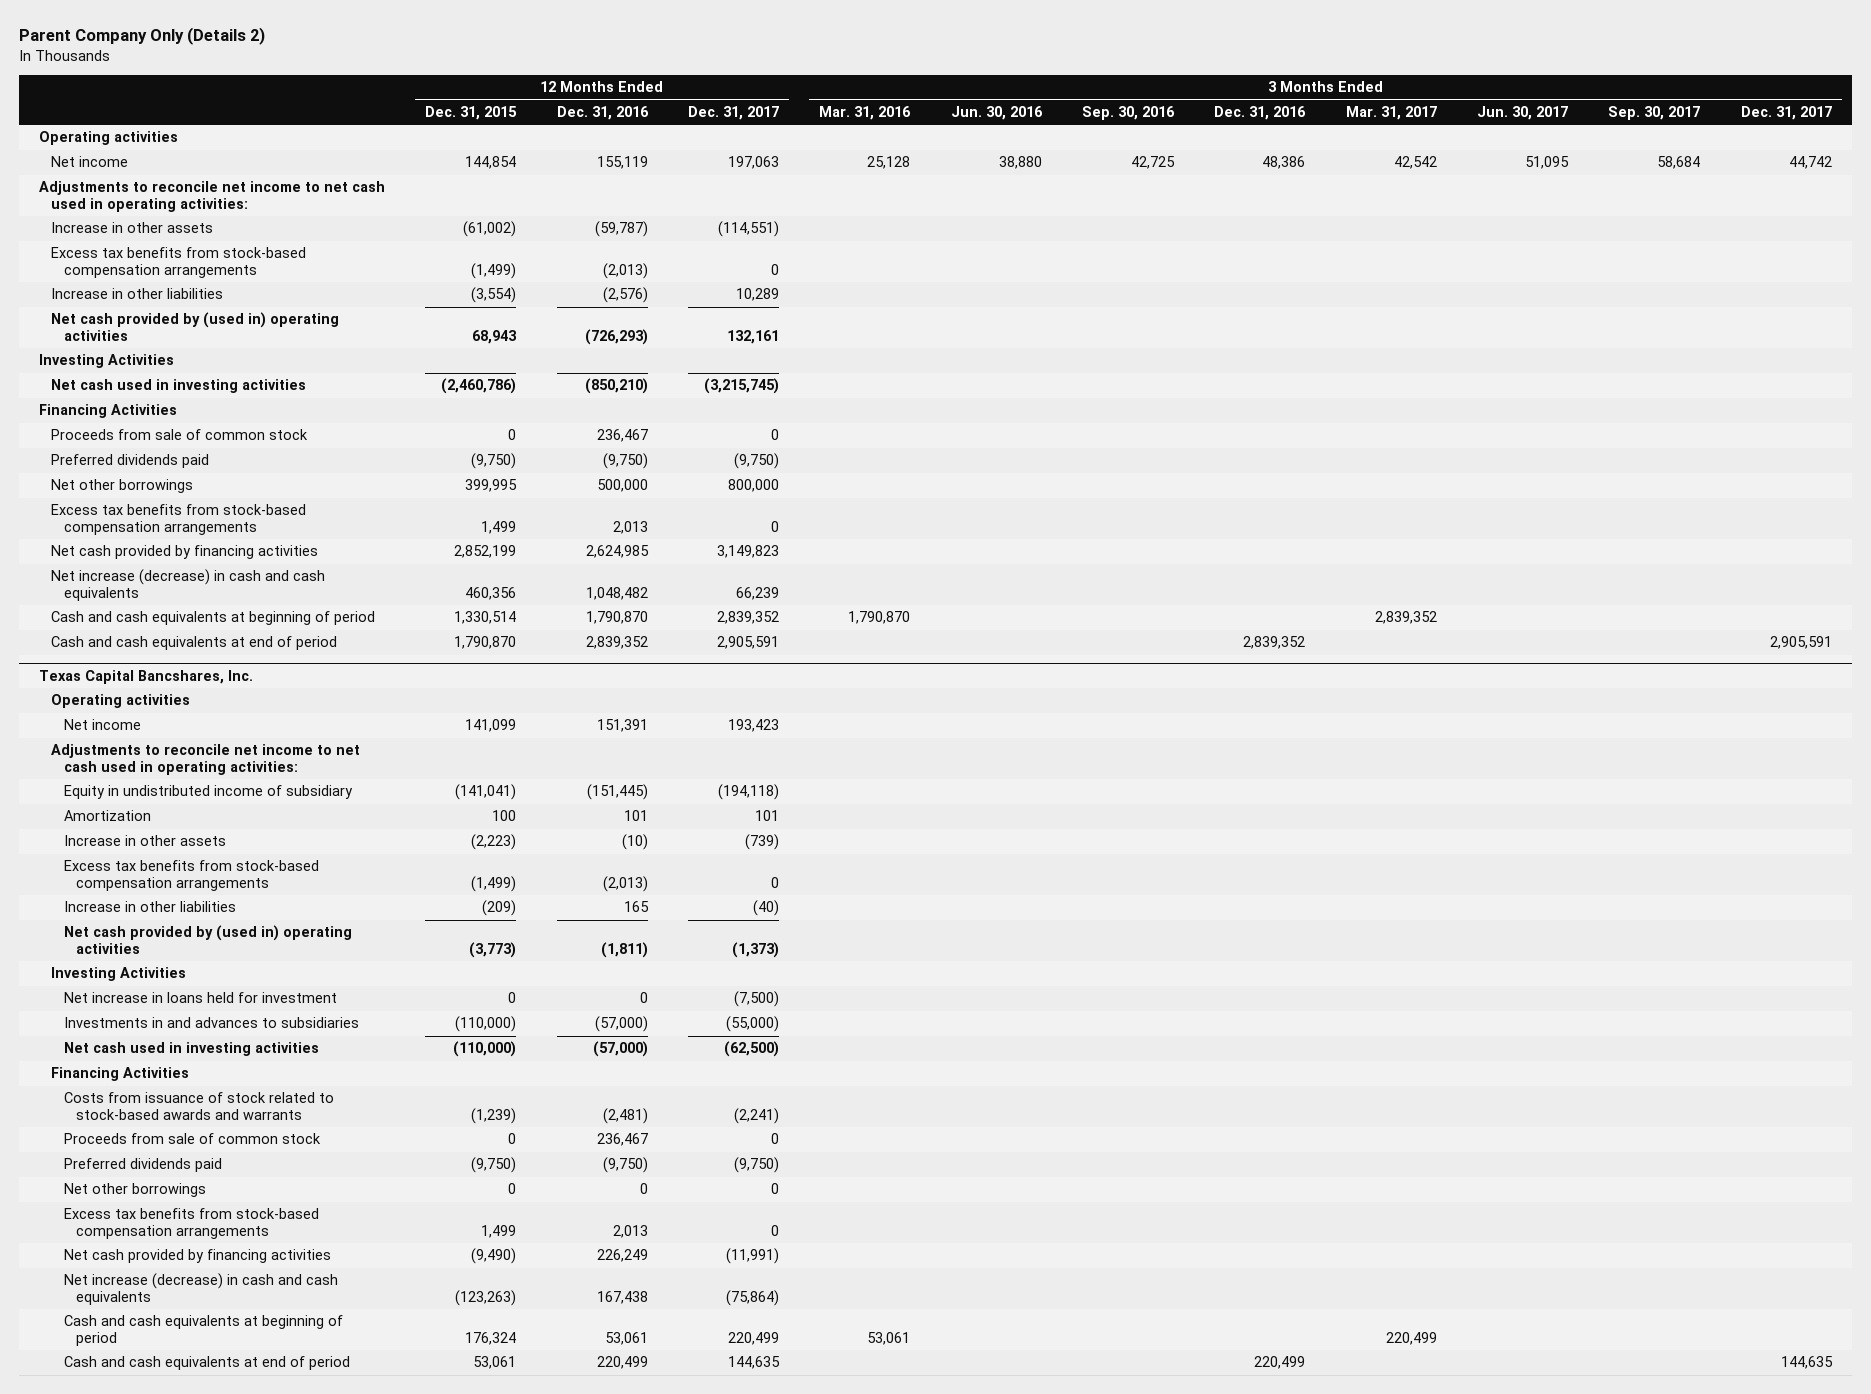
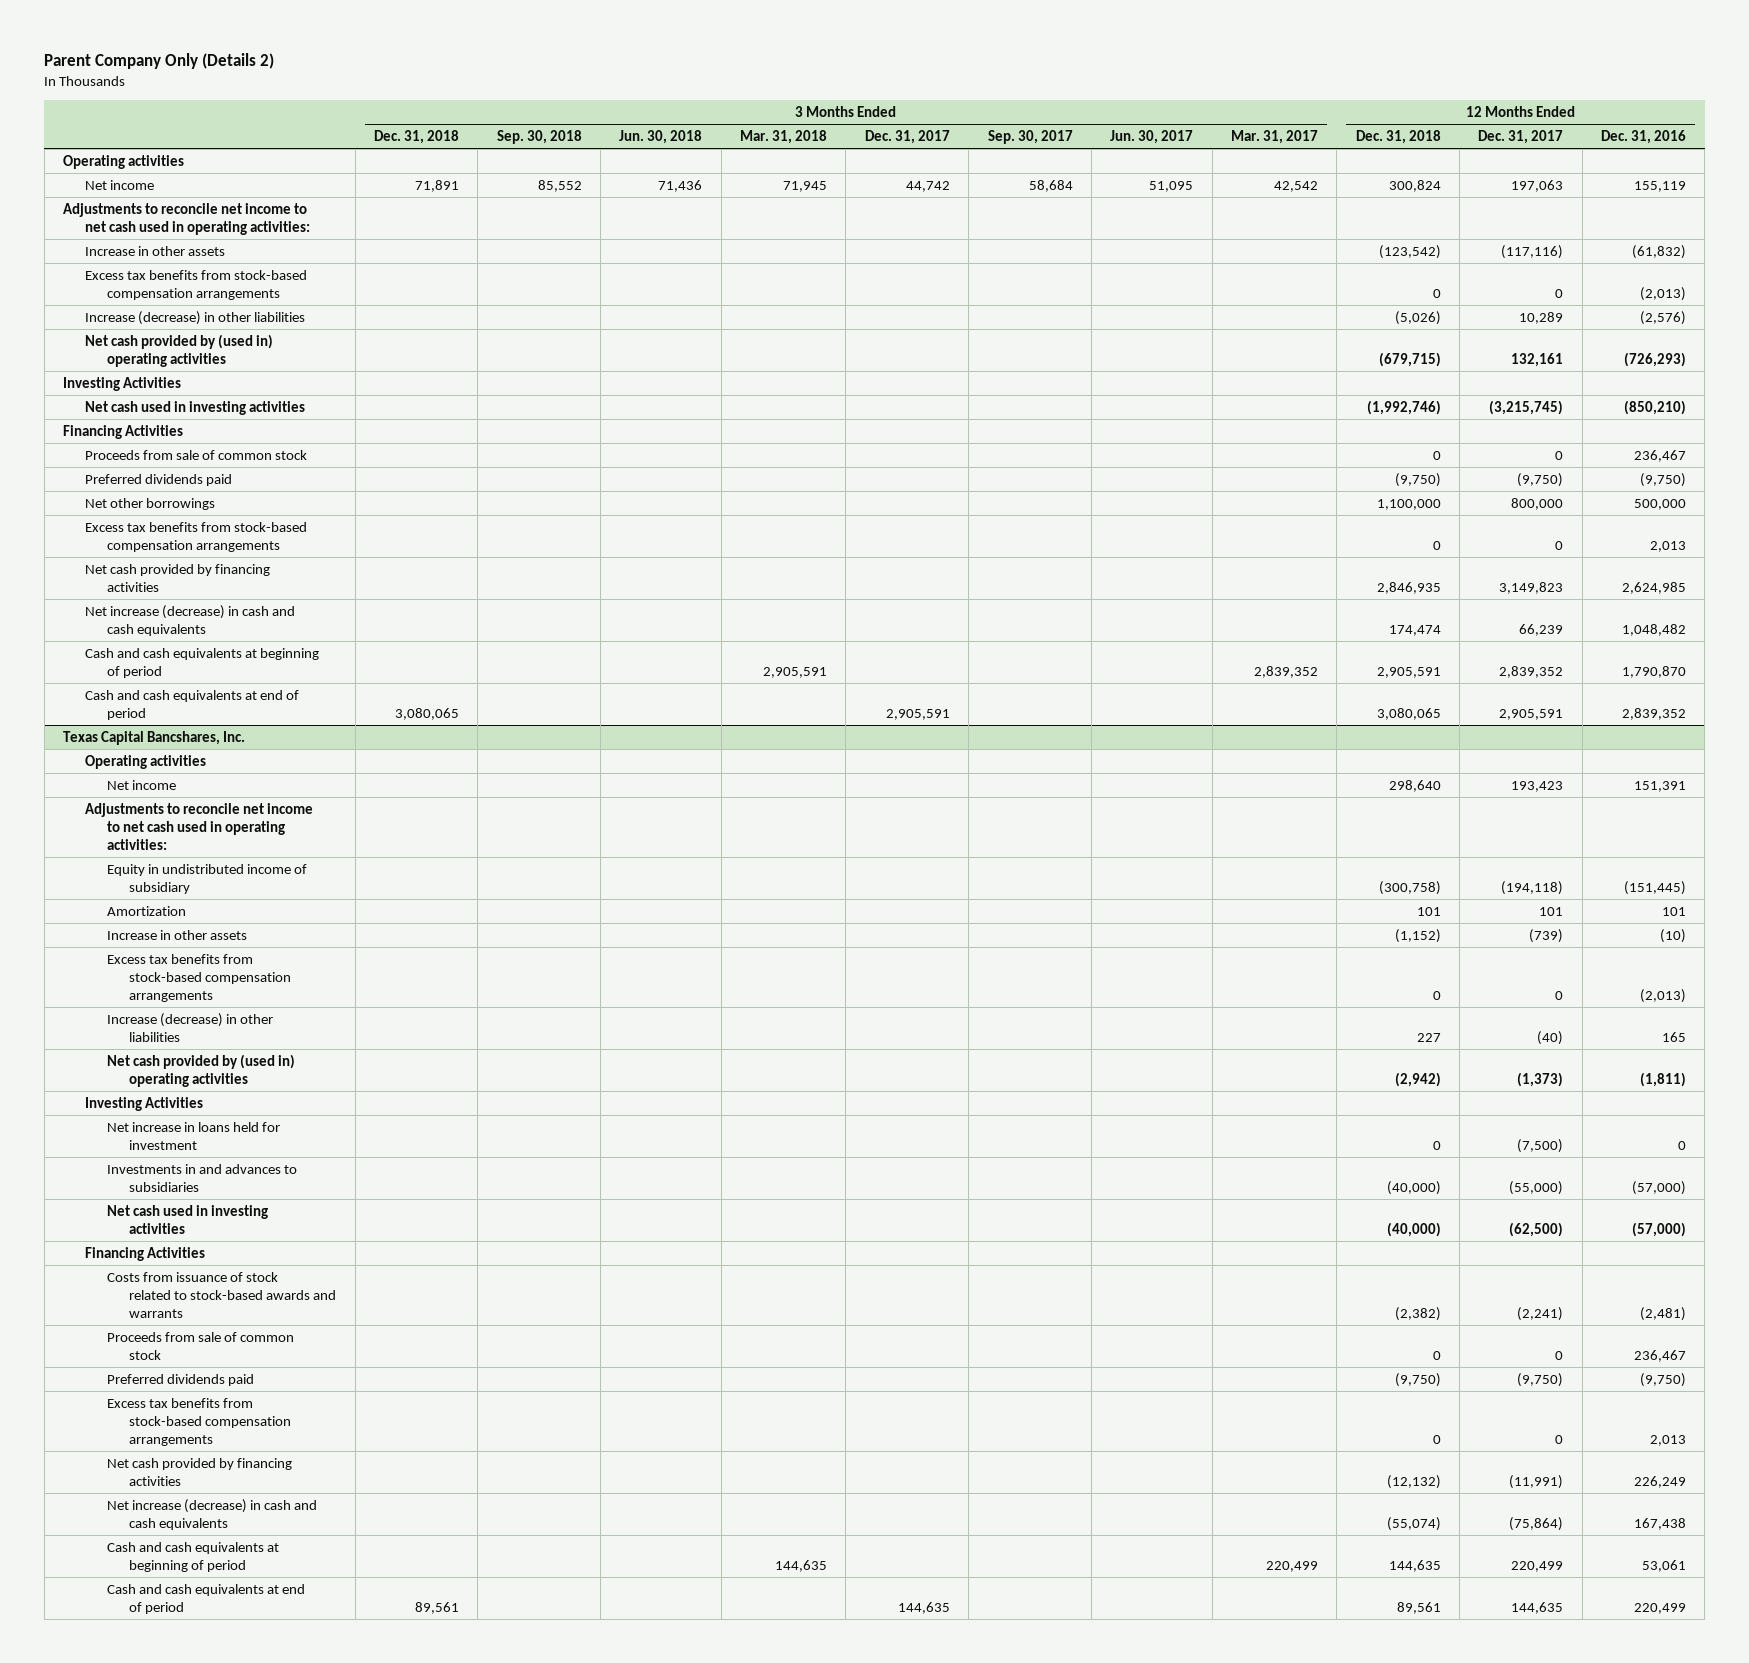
- | 12 Months Ended Dec. 31, 2015 | 12 Months Ended Dec. 31, 2016 | 12 Months Ended Dec. 31, 2017 | 3 Months Ended Mar. 31, 2016 | 3 Months Ended Jun. 30, 2016 | 3 Months Ended Sep. 30, 2016 | 3 Months Ended Dec. 31, 2016 | 3 Months Ended Mar. 31, 2017 | 3 Months Ended Jun. 30, 2017 | 3 Months Ended Sep. 30, 2017 | 3 Months Ended Dec. 31, 2017
+ | 3 Months Ended Dec. 31, 2018 | 3 Months Ended Sep. 30, 2018 | 3 Months Ended Jun. 30, 2018 | 3 Months Ended Mar. 31, 2018 | 3 Months Ended Dec. 31, 2017 | 3 Months Ended Sep. 30, 2017 | 3 Months Ended Jun. 30, 2017 | 3 Months Ended Mar. 31, 2017 | 12 Months Ended Dec. 31, 2018 | 12 Months Ended Dec. 31, 2017 | 12 Months Ended Dec. 31, 2016
- Increase in other assets | (61,002) | (59,787) | (114,551) | | | | | | | |
+ Increase in other assets | | | | | | | | | (123,542) | (117,116) | (61,832)
- Increase in other liabilities | (3,554) | (2,576) | 10,289 | | | | | | | |
+ Increase (decrease) in other liabilities | | | | | | | | | (5,026) | 10,289 | (2,576)
@ Texas Capital Bancshares, Inc.
- Increase in other liabilities | (209) | 165 | (40) | | | | | | | |
+ Increase (decrease) in other liabilities | | | | | | | | | 227 | (40) | 165
- Net other borrowings | 0 | 0 | 0 | | | | | | | |

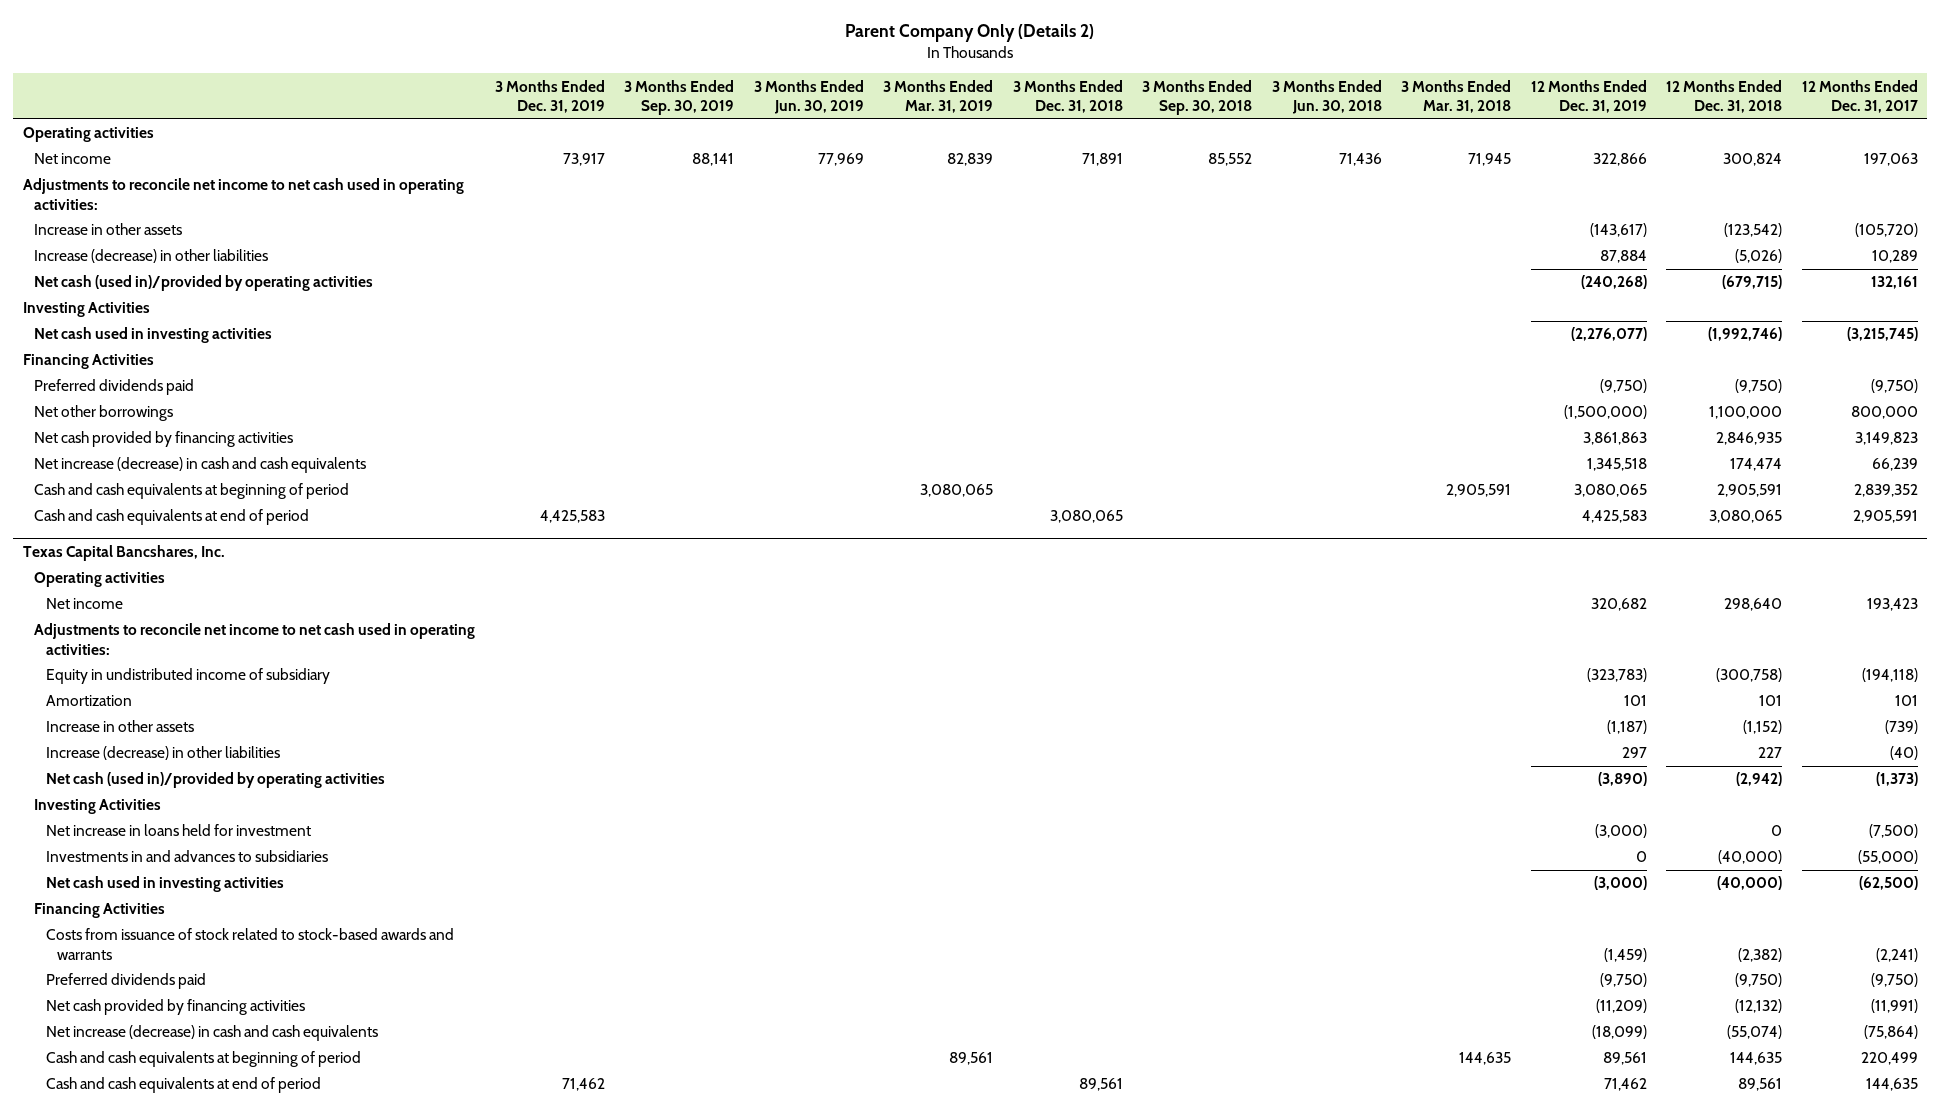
- | 3 Months Ended Dec. 31, 2018 | 3 Months Ended Sep. 30, 2018 | 3 Months Ended Jun. 30, 2018 | 3 Months Ended Mar. 31, 2018 | 3 Months Ended Dec. 31, 2017 | 3 Months Ended Sep. 30, 2017 | 3 Months Ended Jun. 30, 2017 | 3 Months Ended Mar. 31, 2017 | 12 Months Ended Dec. 31, 2018 | 12 Months Ended Dec. 31, 2017 | 12 Months Ended Dec. 31, 2016
+ | 3 Months Ended Dec. 31, 2019 | 3 Months Ended Sep. 30, 2019 | 3 Months Ended Jun. 30, 2019 | 3 Months Ended Mar. 31, 2019 | 3 Months Ended Dec. 31, 2018 | 3 Months Ended Sep. 30, 2018 | 3 Months Ended Jun. 30, 2018 | 3 Months Ended Mar. 31, 2018 | 12 Months Ended Dec. 31, 2019 | 12 Months Ended Dec. 31, 2018 | 12 Months Ended Dec. 31, 2017
- Increase in other assets | | | | | | | | | (123,542) | (117,116) | (61,832)
- Excess tax benefits from stock-based compensation arrangements | | | | | | | | | 0 | 0 | (2,013)
+ Increase in other assets | | | | | | | | | (143,617) | (123,542) | (105,720)
- Net cash provided by (used in) operating activities | | | | | | | | | (679,715) | 132,161 | (726,293)
+ Net cash (used in)/provided by operating activities | | | | | | | | | (240,268) | (679,715) | 132,161
- Proceeds from sale of common stock | | | | | | | | | 0 | 0 | 236,467
- Excess tax benefits from stock-based compensation arrangements | | | | | | | | | 0 | 0 | 2,013
@ Texas Capital Bancshares, Inc.
- Excess tax benefits from stock-based compensation arrangements | | | | | | | | | 0 | 0 | (2,013)
- Net cash provided by (used in) operating activities | | | | | | | | | (2,942) | (1,373) | (1,811)
+ Net cash (used in)/provided by operating activities | | | | | | | | | (3,890) | (2,942) | (1,373)
- Proceeds from sale of common stock | | | | | | | | | 0 | 0 | 236,467
- Excess tax benefits from stock-based compensation arrangements | | | | | | | | | 0 | 0 | 2,013

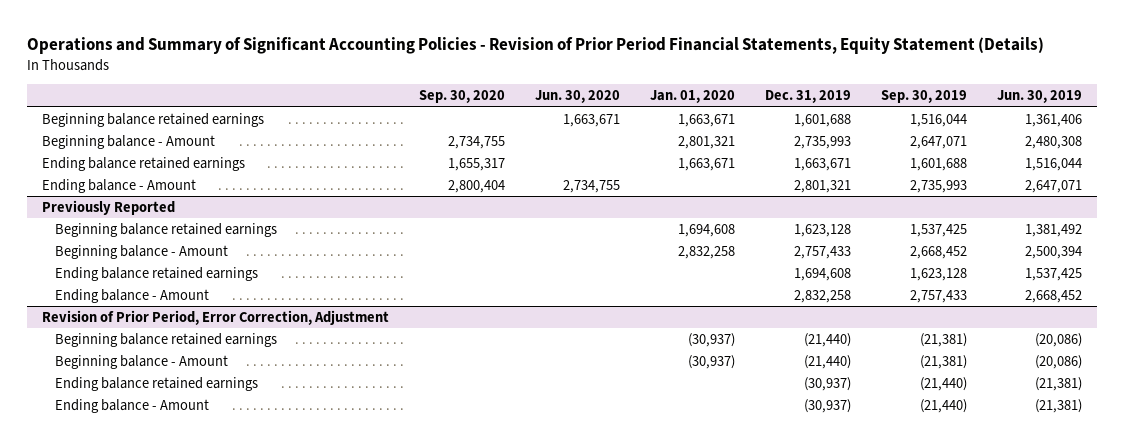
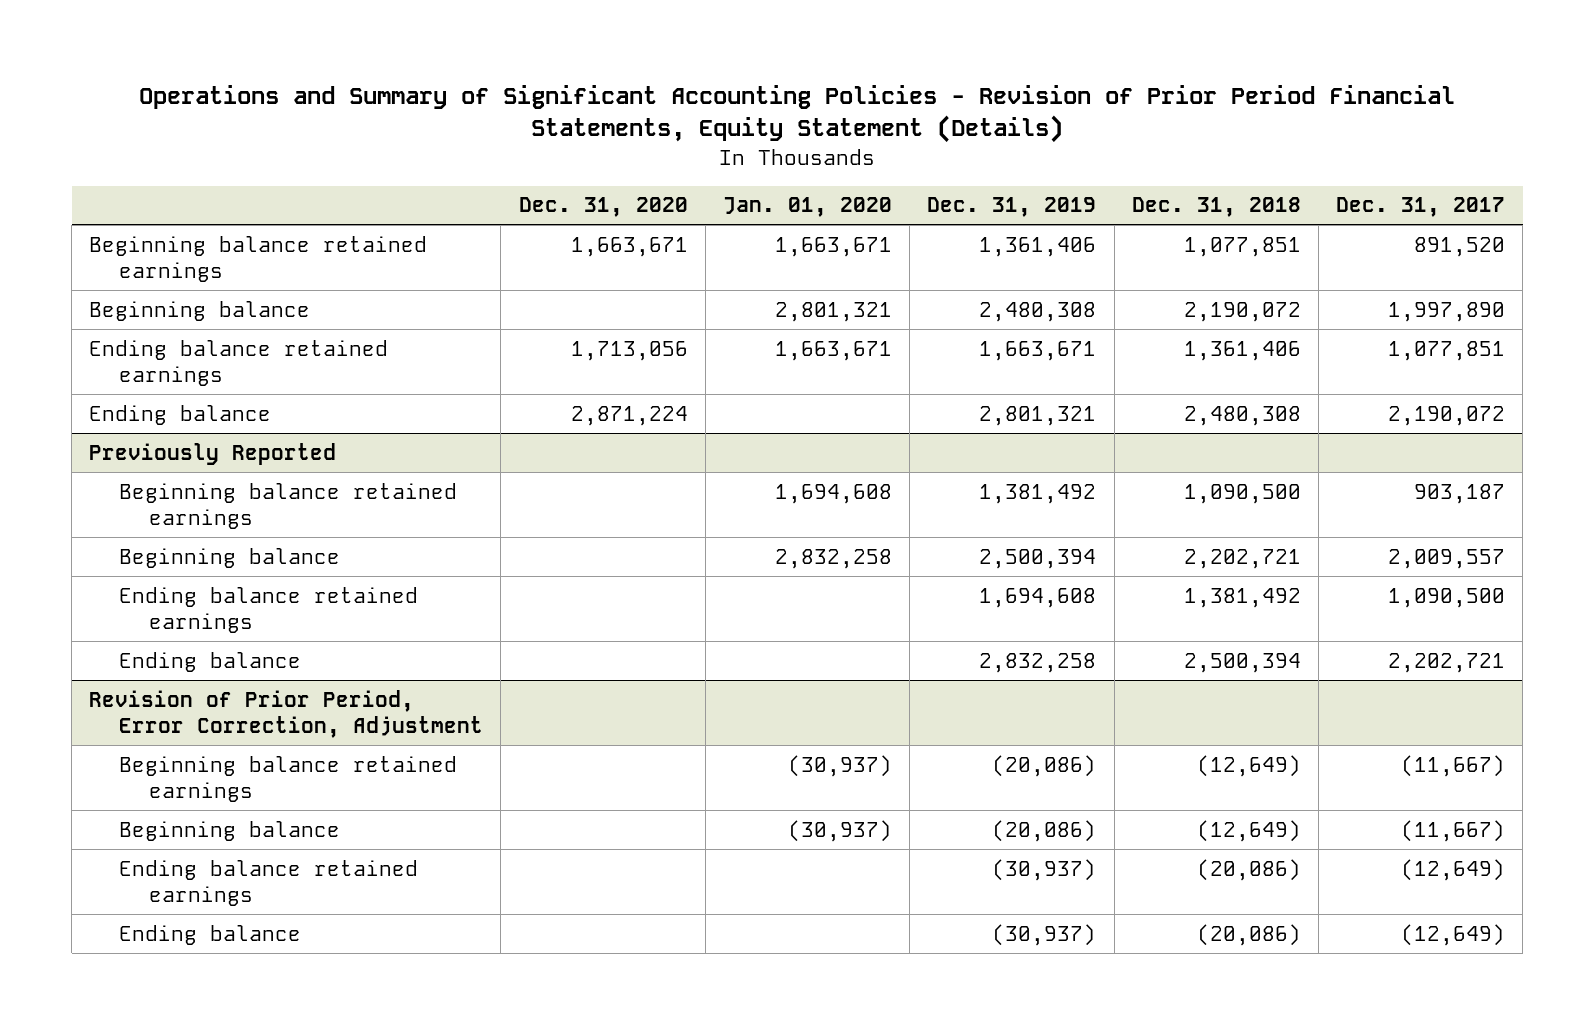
- | Sep. 30, 2020 | Jun. 30, 2020 | Jan. 01, 2020 | Dec. 31, 2019 | Sep. 30, 2019 | Jun. 30, 2019
+ | Dec. 31, 2020 | Jan. 01, 2020 | Dec. 31, 2019 | Dec. 31, 2018 | Dec. 31, 2017
- Beginning balance retained earnings | | 1,663,671 | 1,663,671 | 1,601,688 | 1,516,044 | 1,361,406
- Beginning balance - Amount | 2,734,755 | | 2,801,321 | 2,735,993 | 2,647,071 | 2,480,308
+ Beginning balance retained earnings | 1,663,671 | 1,663,671 | 1,361,406 | 1,077,851 | 891,520
+ Beginning balance | | 2,801,321 | 2,480,308 | 2,190,072 | 1,997,890
- Ending balance - Amount | 2,800,404 | 2,734,755 | | 2,801,321 | 2,735,993 | 2,647,071
+ Ending balance | 2,871,224 | | 2,801,321 | 2,480,308 | 2,190,072
@ Previously Reported
- Beginning balance retained earnings | | | 1,694,608 | 1,623,128 | 1,537,425 | 1,381,492
- Beginning balance - Amount | | | 2,832,258 | 2,757,433 | 2,668,452 | 2,500,394
+ Beginning balance retained earnings | | 1,694,608 | 1,381,492 | 1,090,500 | 903,187
+ Beginning balance | | 2,832,258 | 2,500,394 | 2,202,721 | 2,009,557
- Ending balance - Amount | | | | 2,832,258 | 2,757,433 | 2,668,452
+ Ending balance | | | 2,832,258 | 2,500,394 | 2,202,721
@ Revision of Prior Period, Error Correction, Adjustment
- Beginning balance retained earnings | | | (30,937) | (21,440) | (21,381) | (20,086)
- Beginning balance - Amount | | | (30,937) | (21,440) | (21,381) | (20,086)
+ Beginning balance retained earnings | | (30,937) | (20,086) | (12,649) | (11,667)
+ Beginning balance | | (30,937) | (20,086) | (12,649) | (11,667)
- Ending balance - Amount | | | | (30,937) | (21,440) | (21,381)
+ Ending balance | | | (30,937) | (20,086) | (12,649)

